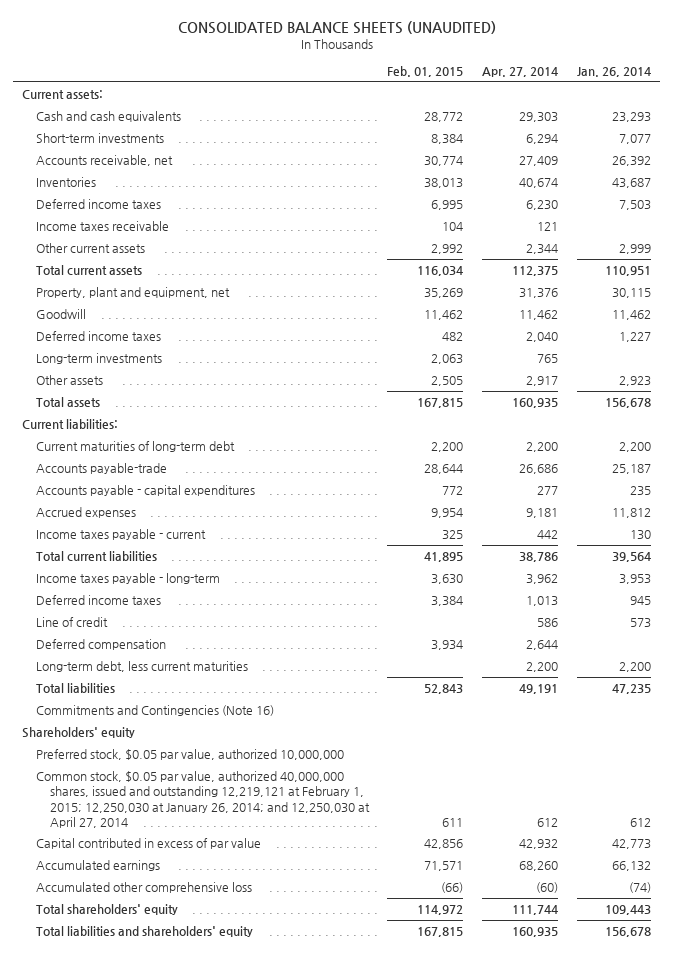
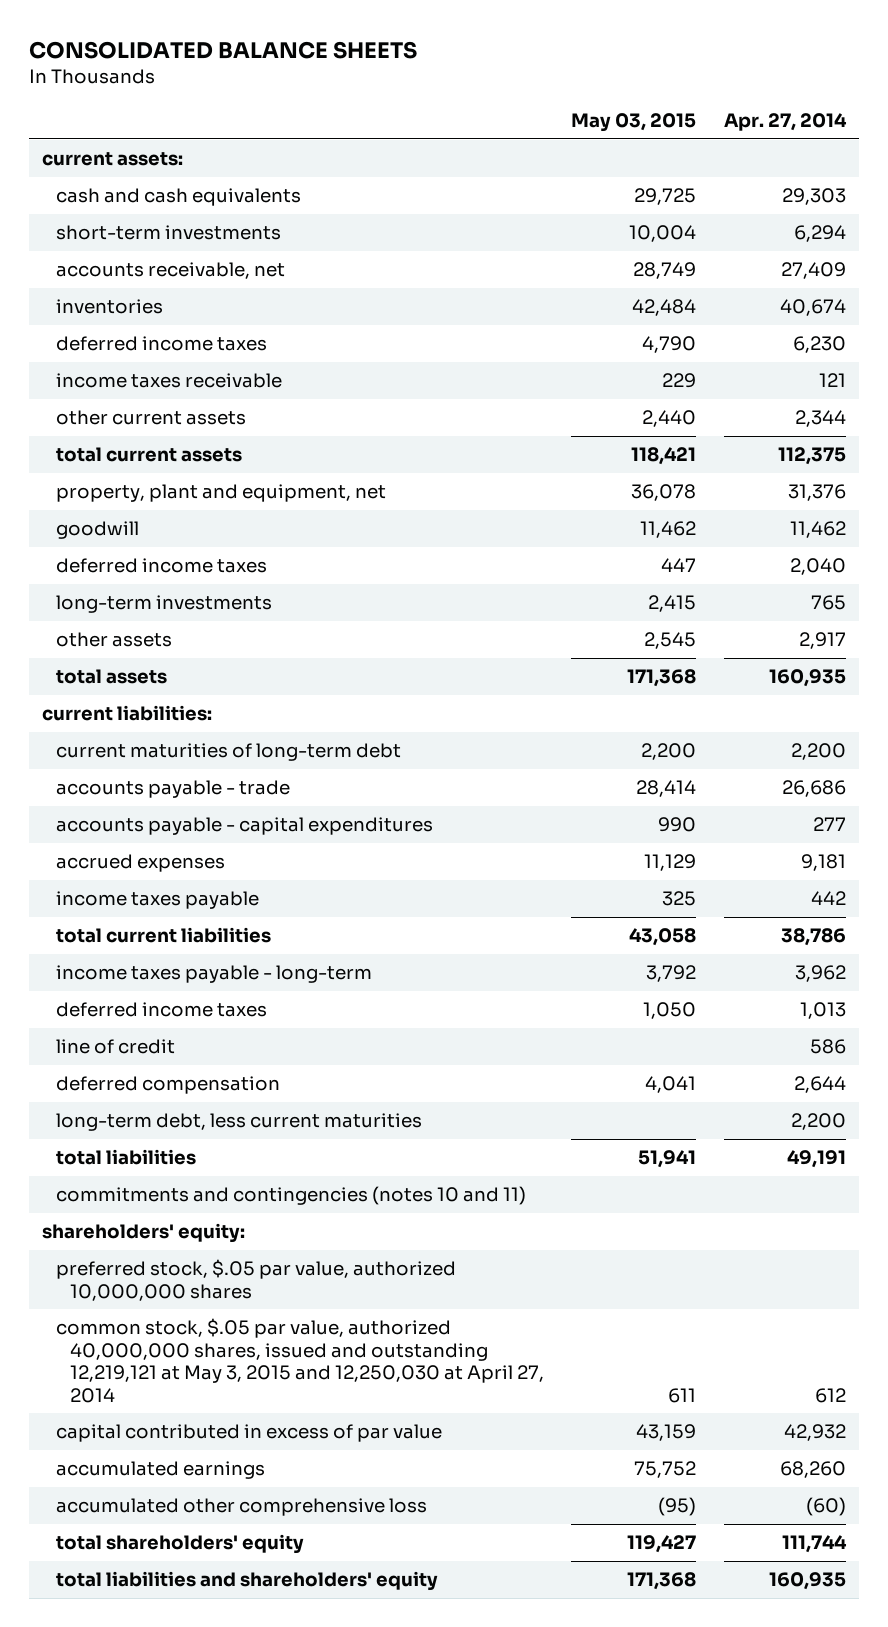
- CONSOLIDATED BALANCE SHEETS (UNAUDITED)
+ CONSOLIDATED BALANCE SHEETS
- | Feb. 01, 2015 | Apr. 27, 2014 | Jan. 26, 2014
+ | May 03, 2015 | Apr. 27, 2014
- Current assets:
- Cash and cash equivalents | 28,772 | 29,303 | 23,293
- Short-term investments | 8,384 | 6,294 | 7,077
- Accounts receivable, net | 30,774 | 27,409 | 26,392
- Inventories | 38,013 | 40,674 | 43,687
- Deferred income taxes | 6,995 | 6,230 | 7,503
- Income taxes receivable | 104 | 121 |
- Other current assets | 2,992 | 2,344 | 2,999
- Total current assets | 116,034 | 112,375 | 110,951
- Property, plant and equipment, net | 35,269 | 31,376 | 30,115
- Goodwill | 11,462 | 11,462 | 11,462
- Deferred income taxes | 482 | 2,040 | 1,227
- Long-term investments | 2,063 | 765 |
- Other assets | 2,505 | 2,917 | 2,923
- Total assets | 167,815 | 160,935 | 156,678
- Current liabilities:
- Current maturities of long-term debt | 2,200 | 2,200 | 2,200
- Accounts payable-trade | 28,644 | 26,686 | 25,187
- Accounts payable - capital expenditures | 772 | 277 | 235
- Accrued expenses | 9,954 | 9,181 | 11,812
- Income taxes payable - current | 325 | 442 | 130
- Total current liabilities | 41,895 | 38,786 | 39,564
- Income taxes payable - long-term | 3,630 | 3,962 | 3,953
- Deferred income taxes | 3,384 | 1,013 | 945
- Line of credit | | 586 | 573
- Deferred compensation | 3,934 | 2,644 |
- Long-term debt, less current maturities | | 2,200 | 2,200
- Total liabilities | 52,843 | 49,191 | 47,235
- Commitments and Contingencies (Note 16)
- Shareholders' equity
- Preferred stock, $0.05 par value, authorized 10,000,000
- Common stock, $0.05 par value, authorized 40,000,000 shares, issued and outstanding 12,219,121 at February 1, 2015; 12,250,030 at January 26, 2014; and 12,250,030 at April 27, 2014 | 611 | 612 | 612
- Capital contributed in excess of par value | 42,856 | 42,932 | 42,773
- Accumulated earnings | 71,571 | 68,260 | 66,132
- Accumulated other comprehensive loss | (66) | (60) | (74)
- Total shareholders' equity | 114,972 | 111,744 | 109,443
- Total liabilities and shareholders' equity | 167,815 | 160,935 | 156,678
+ current assets:
+ cash and cash equivalents | 29,725 | 29,303
+ short-term investments | 10,004 | 6,294
+ accounts receivable, net | 28,749 | 27,409
+ inventories | 42,484 | 40,674
+ deferred income taxes | 4,790 | 6,230
+ income taxes receivable | 229 | 121
+ other current assets | 2,440 | 2,344
+ total current assets | 118,421 | 112,375
+ property, plant and equipment, net | 36,078 | 31,376
+ goodwill | 11,462 | 11,462
+ deferred income taxes | 447 | 2,040
+ long-term investments | 2,415 | 765
+ other assets | 2,545 | 2,917
+ total assets | 171,368 | 160,935
+ current liabilities:
+ current maturities of long-term debt | 2,200 | 2,200
+ accounts payable - trade | 28,414 | 26,686
+ accounts payable - capital expenditures | 990 | 277
+ accrued expenses | 11,129 | 9,181
+ income taxes payable | 325 | 442
+ total current liabilities | 43,058 | 38,786
+ income taxes payable - long-term | 3,792 | 3,962
+ deferred income taxes | 1,050 | 1,013
+ line of credit | | 586
+ deferred compensation | 4,041 | 2,644
+ long-term debt, less current maturities | | 2,200
+ total liabilities | 51,941 | 49,191
+ commitments and contingencies (notes 10 and 11)
+ shareholders' equity:
+ preferred stock, $.05 par value, authorized 10,000,000 shares
+ common stock, $.05 par value, authorized 40,000,000 shares, issued and outstanding 12,219,121 at May 3, 2015 and 12,250,030 at April 27, 2014 | 611 | 612
+ capital contributed in excess of par value | 43,159 | 42,932
+ accumulated earnings | 75,752 | 68,260
+ accumulated other comprehensive loss | (95) | (60)
+ total shareholders' equity | 119,427 | 111,744
+ total liabilities and shareholders' equity | 171,368 | 160,935

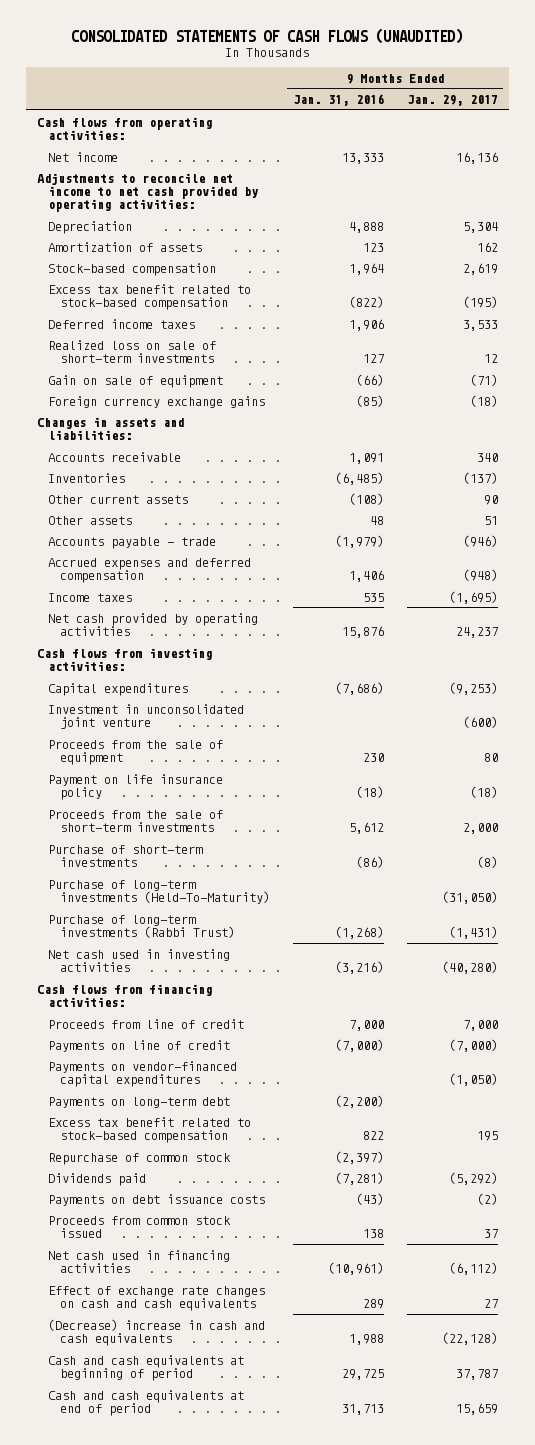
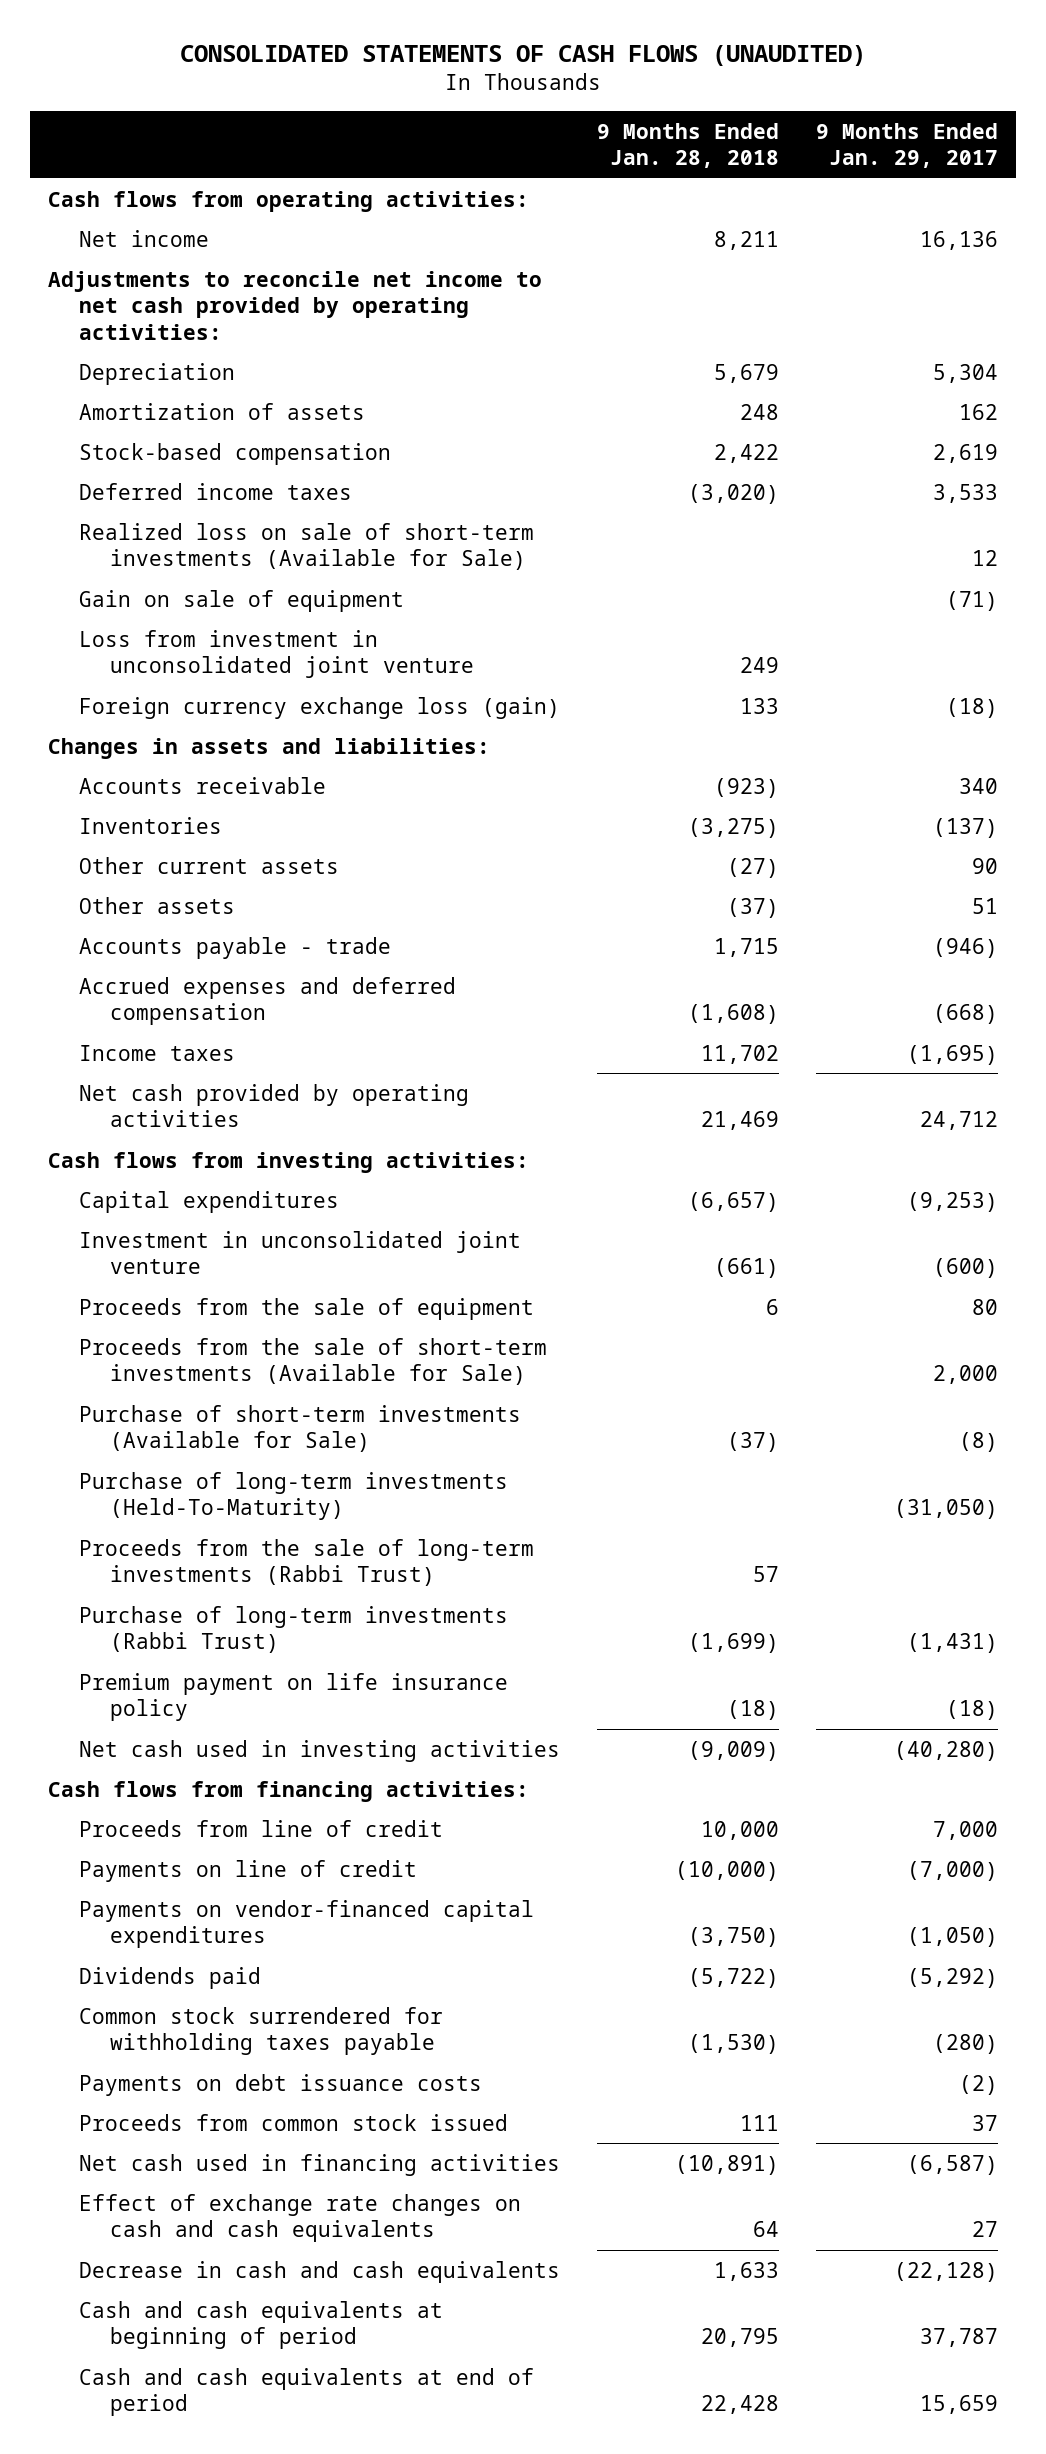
- | 9 Months Ended Jan. 31, 2016 | 9 Months Ended Jan. 29, 2017
+ | 9 Months Ended Jan. 28, 2018 | 9 Months Ended Jan. 29, 2017
- Excess tax benefit related to stock-based compensation | (822) | (195)
- Realized loss on sale of short-term investments | 127 | 12
+ Realized loss on sale of short-term investments (Available for Sale) | | 12
- Foreign currency exchange gains | (85) | (18)
+ Loss from investment in unconsolidated joint venture | 249 |
+ Foreign currency exchange loss (gain) | 133 | (18)
- Accrued expenses and deferred compensation | 1,406 | (948)
+ Accrued expenses and deferred compensation | (1,608) | (668)
- Net cash provided by operating activities | 15,876 | 24,237
+ Net cash provided by operating activities | 21,469 | 24,712
- Payment on life insurance policy | (18) | (18)
- Proceeds from the sale of short-term investments | 5,612 | 2,000
- Purchase of short-term investments | (86) | (8)
+ Proceeds from the sale of short-term investments (Available for Sale) | | 2,000
+ Purchase of short-term investments (Available for Sale) | (37) | (8)
+ Proceeds from the sale of long-term investments (Rabbi Trust) | 57 |
+ Premium payment on life insurance policy | (18) | (18)
- Payments on long-term debt | (2,200) |
- Excess tax benefit related to stock-based compensation | 822 | 195
- Repurchase of common stock | (2,397) |
+ Common stock surrendered for withholding taxes payable | (1,530) | (280)
- Net cash used in financing activities | (10,961) | (6,112)
+ Net cash used in financing activities | (10,891) | (6,587)
- (Decrease) increase in cash and cash equivalents | 1,988 | (22,128)
+ Decrease in cash and cash equivalents | 1,633 | (22,128)

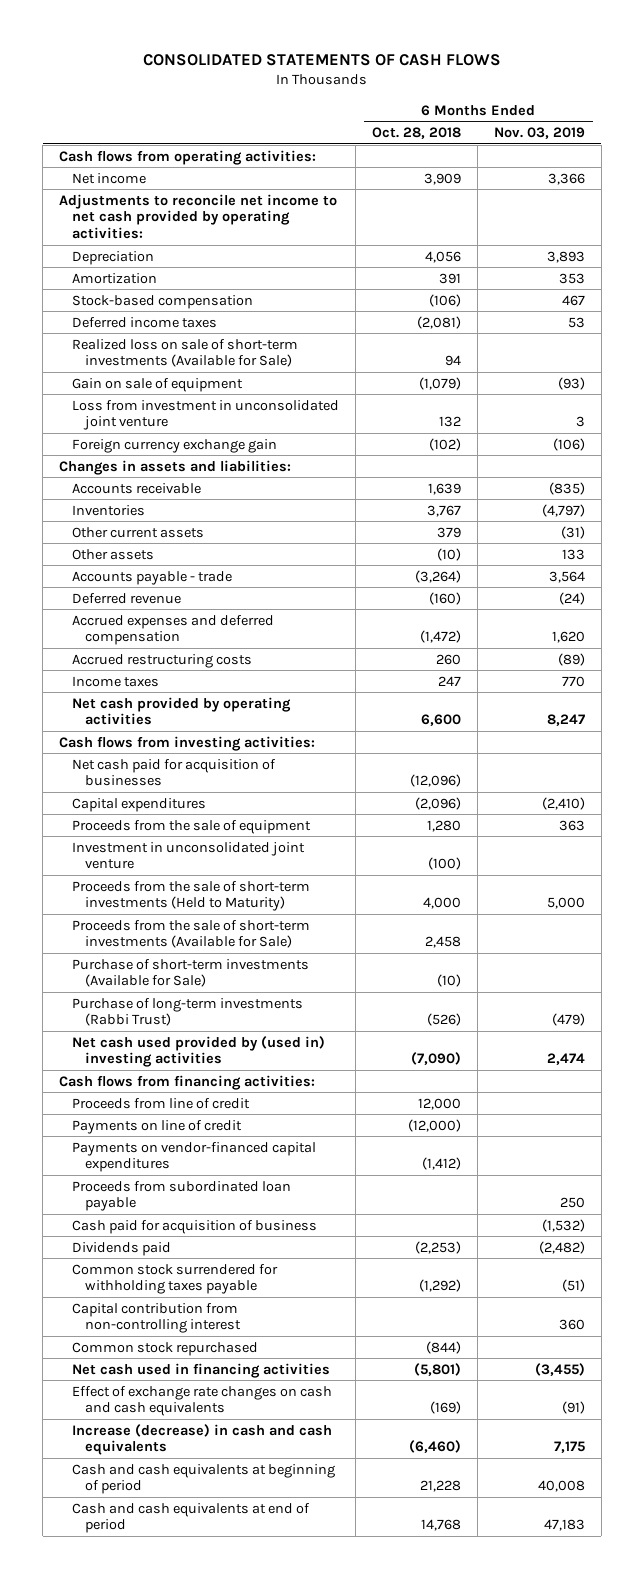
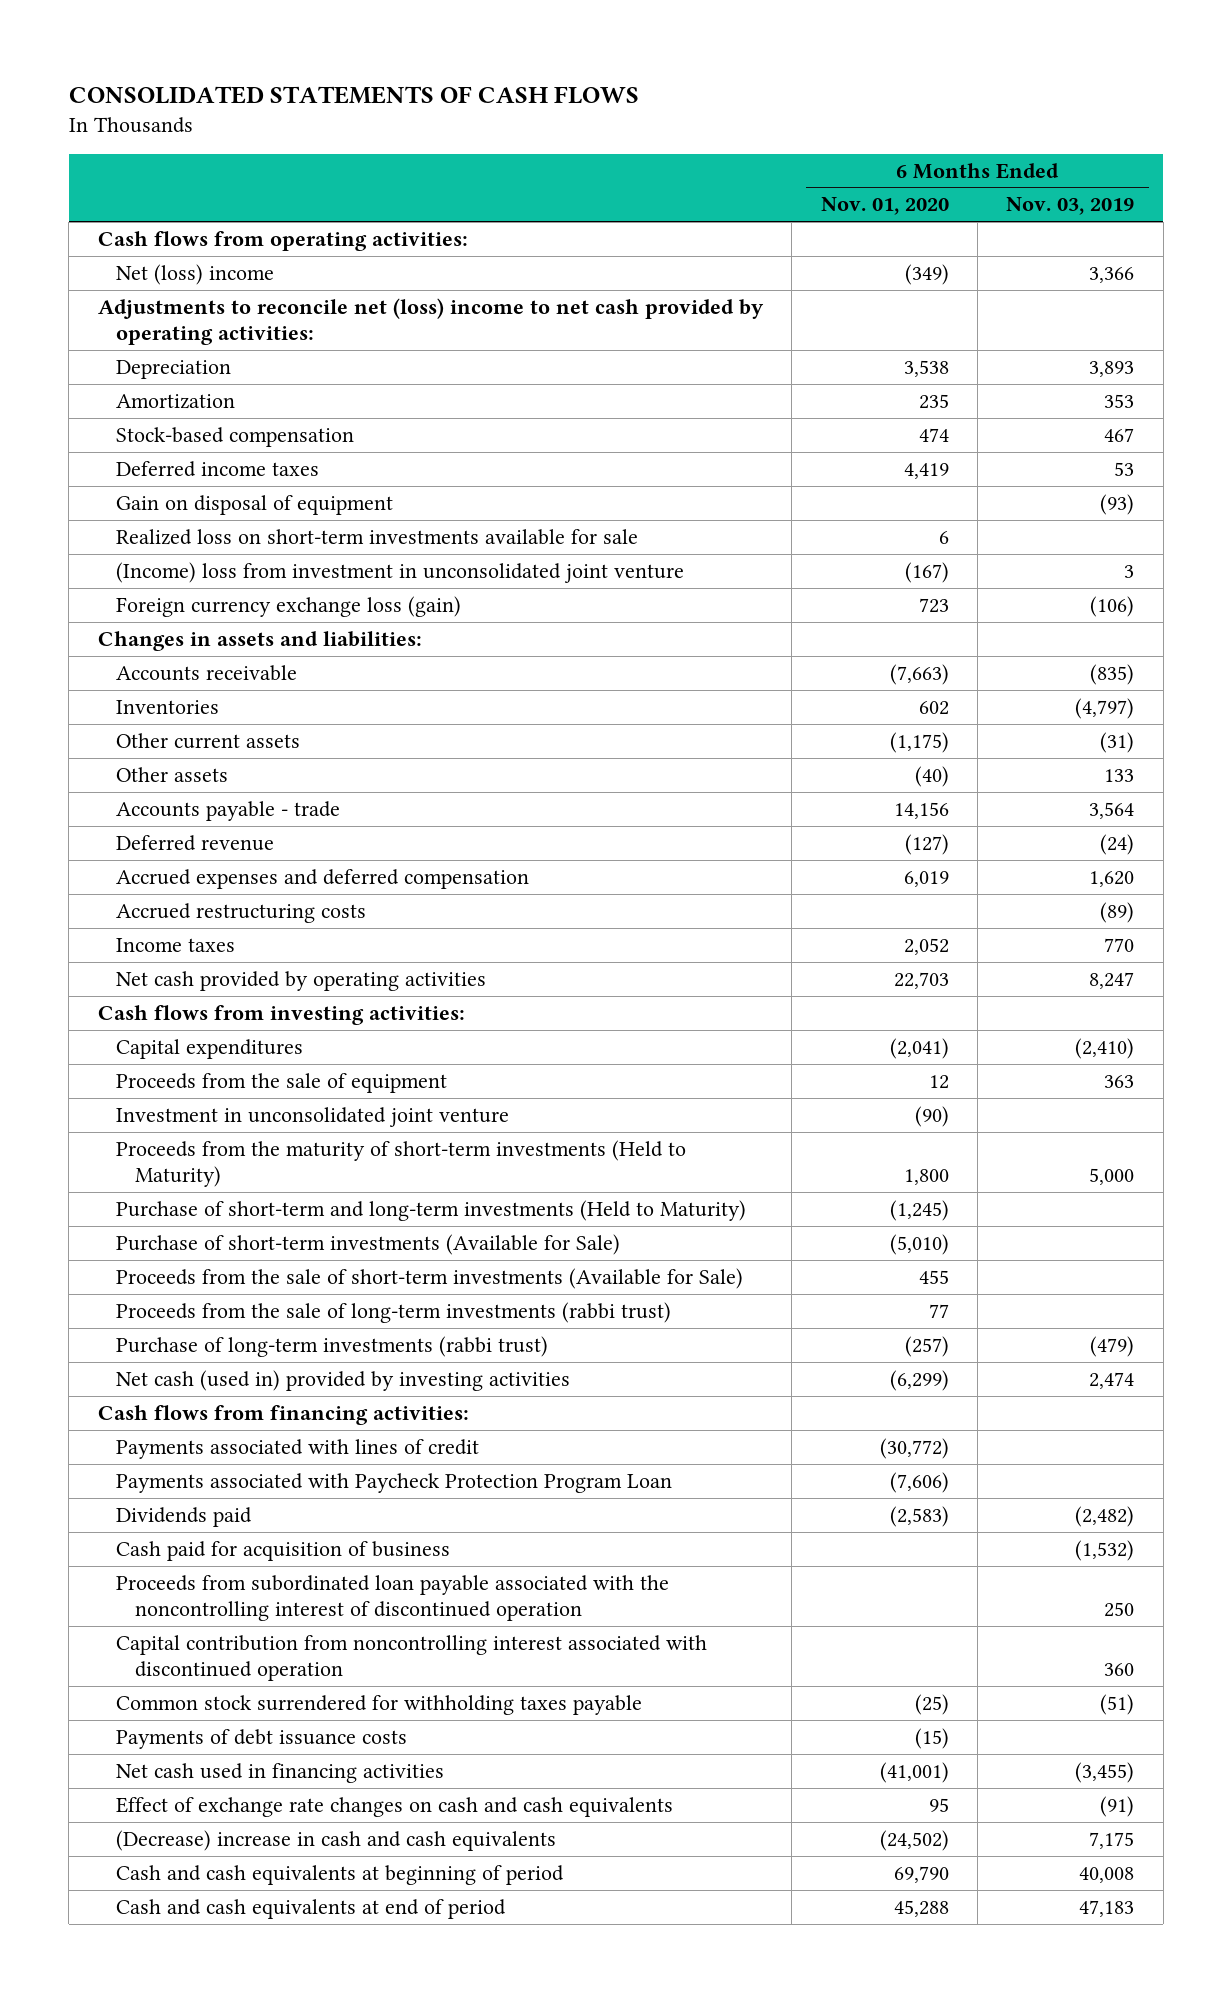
- | 6 Months Ended Oct. 28, 2018 | 6 Months Ended Nov. 03, 2019
+ | 6 Months Ended Nov. 01, 2020 | 6 Months Ended Nov. 03, 2019
- Net income | 3,909 | 3,366
- Adjustments to reconcile net income to net cash provided by operating activities:
+ Net (loss) income | (349) | 3,366
+ Adjustments to reconcile net (loss) income to net cash provided by operating activities:
- Realized loss on sale of short-term investments (Available for Sale) | 94 |
- Gain on sale of equipment | (1,079) | (93)
- Loss from investment in unconsolidated joint venture | 132 | 3
- Foreign currency exchange gain | (102) | (106)
+ Gain on disposal of equipment | | (93)
+ Realized loss on short-term investments available for sale | 6 |
+ (Income) loss from investment in unconsolidated joint venture | (167) | 3
+ Foreign currency exchange loss (gain) | 723 | (106)
- Net cash paid for acquisition of businesses | (12,096) |
- Proceeds from the sale of short-term investments (Held to Maturity) | 4,000 | 5,000
+ Proceeds from the maturity of short-term investments (Held to Maturity) | 1,800 | 5,000
+ Purchase of short-term and long-term investments (Held to Maturity) | (1,245) |
- Purchase of long-term investments (Rabbi Trust) | (526) | (479)
- Net cash used provided by (used in) investing activities | (7,090) | 2,474
moved down: Proceeds from the sale of short-term investments (Available for Sale) | 455 |
+ Proceeds from the sale of long-term investments (rabbi trust) | 77 |
+ Purchase of long-term investments (rabbi trust) | (257) | (479)
+ Net cash (used in) provided by investing activities | (6,299) | 2,474
- Proceeds from line of credit | 12,000 |
- Payments on line of credit | (12,000) |
- Payments on vendor-financed capital expenditures | (1,412) |
- Proceeds from subordinated loan payable | | 250
+ Payments associated with lines of credit | (30,772) |
+ Payments associated with Paycheck Protection Program Loan | (7,606) |
moved down: Cash paid for acquisition of business | | (1,532)
+ Proceeds from subordinated loan payable associated with the noncontrolling interest of discontinued operation | | 250
+ Capital contribution from noncontrolling interest associated with discontinued operation | | 360
- Capital contribution from non-controlling interest | | 360
- Common stock repurchased | (844) |
+ Payments of debt issuance costs | (15) |
- Increase (decrease) in cash and cash equivalents | (6,460) | 7,175
+ (Decrease) increase in cash and cash equivalents | (24,502) | 7,175

